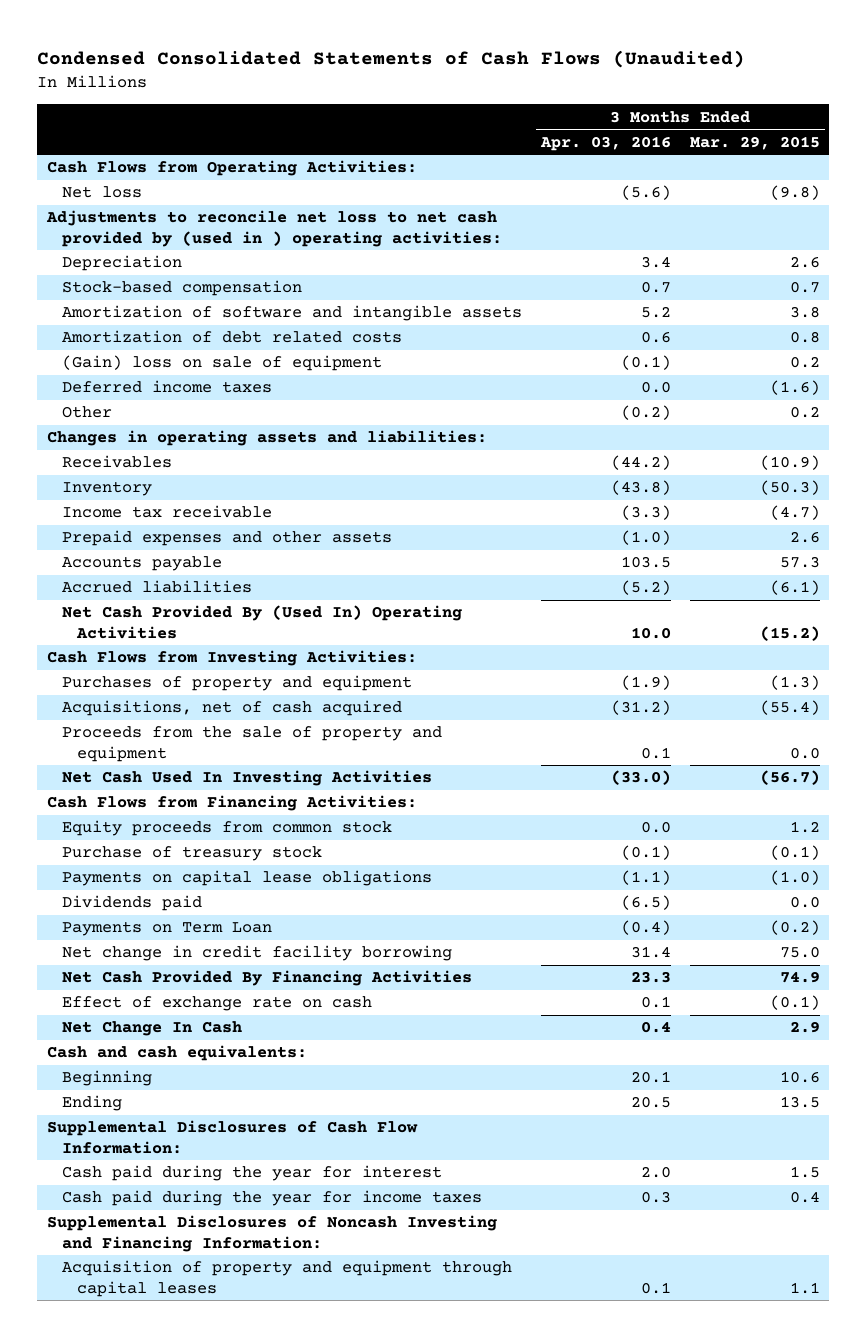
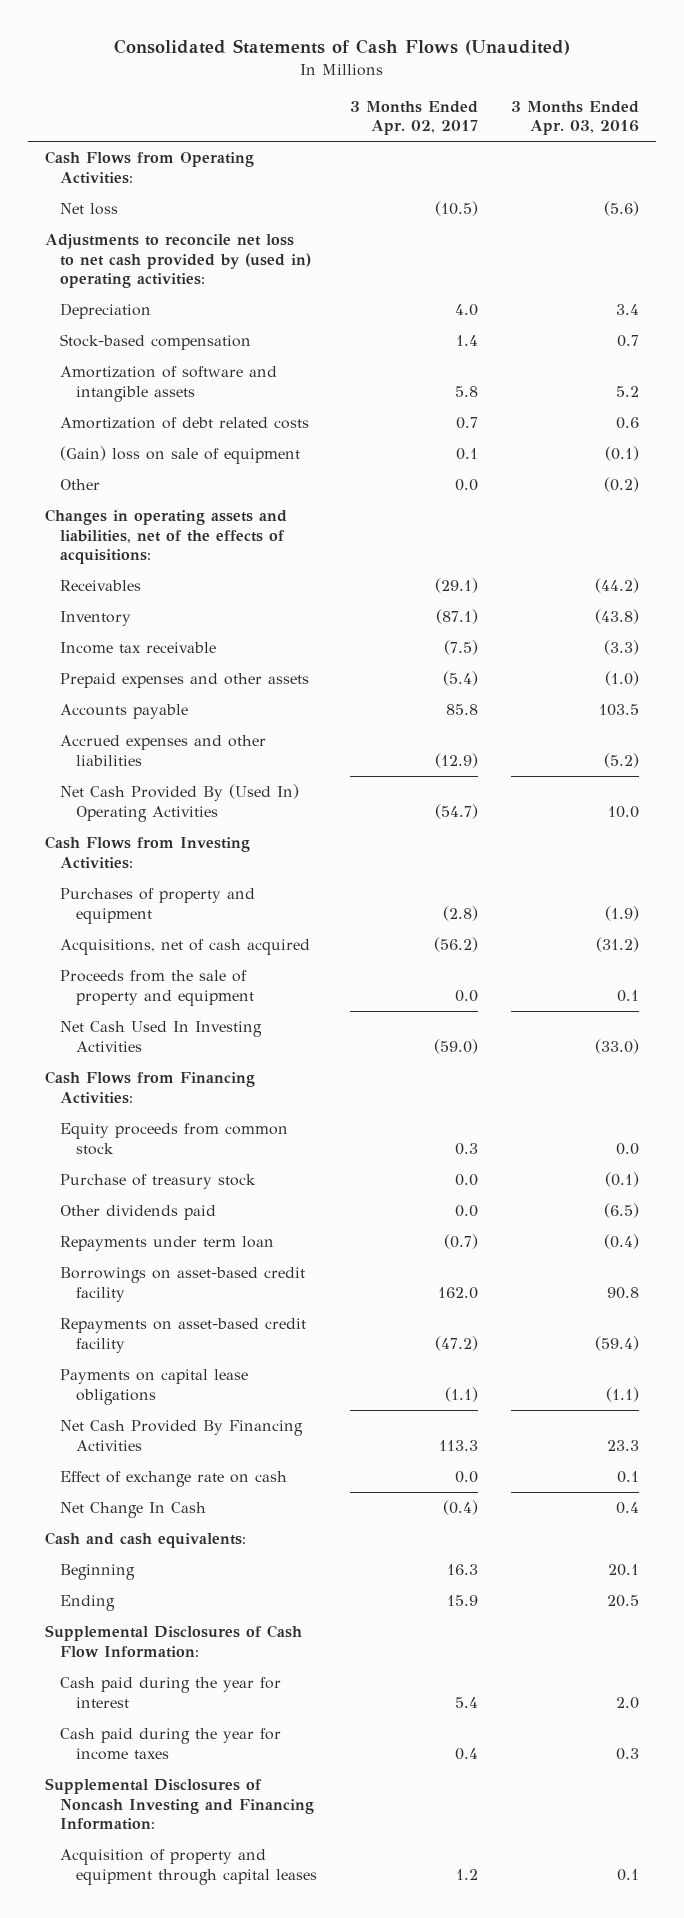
- Condensed Consolidated Statements of Cash Flows (Unaudited)
+ Consolidated Statements of Cash Flows (Unaudited)
- | 3 Months Ended Apr. 03, 2016 | 3 Months Ended Mar. 29, 2015
+ | 3 Months Ended Apr. 02, 2017 | 3 Months Ended Apr. 03, 2016
- Adjustments to reconcile net loss to net cash provided by (used in ) operating activities:
+ Adjustments to reconcile net loss to net cash provided by (used in) operating activities:
- Deferred income taxes | 0.0 | (1.6)
- Changes in operating assets and liabilities:
+ Changes in operating assets and liabilities, net of the effects of acquisitions:
- Accrued liabilities | (5.2) | (6.1)
+ Accrued expenses and other liabilities | (12.9) | (5.2)
+ Other dividends paid | 0.0 | (6.5)
+ Repayments under term loan | (0.7) | (0.4)
+ Borrowings on asset-based credit facility | 162.0 | 90.8
+ Repayments on asset-based credit facility | (47.2) | (59.4)
- Dividends paid | (6.5) | 0.0
- Payments on Term Loan | (0.4) | (0.2)
- Net change in credit facility borrowing | 31.4 | 75.0

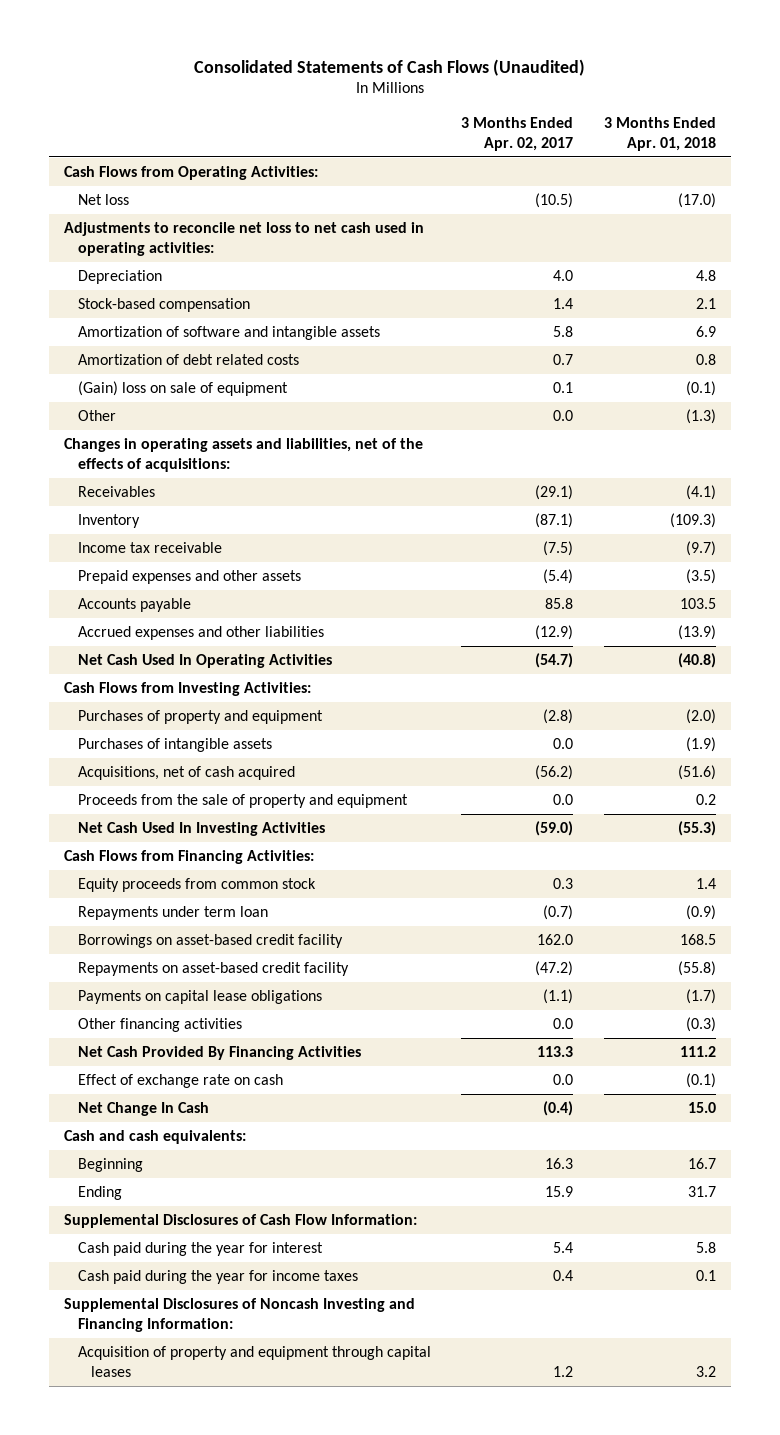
- | 3 Months Ended Apr. 02, 2017 | 3 Months Ended Apr. 03, 2016
+ | 3 Months Ended Apr. 02, 2017 | 3 Months Ended Apr. 01, 2018
- Adjustments to reconcile net loss to net cash provided by (used in) operating activities:
+ Adjustments to reconcile net loss to net cash used in operating activities:
- Net Cash Provided By (Used In) Operating Activities | (54.7) | 10.0
+ Net Cash Used In Operating Activities | (54.7) | (40.8)
+ Purchases of intangible assets | 0.0 | (1.9)
- Purchase of treasury stock | 0.0 | (0.1)
- Other dividends paid | 0.0 | (6.5)
+ Other financing activities | 0.0 | (0.3)

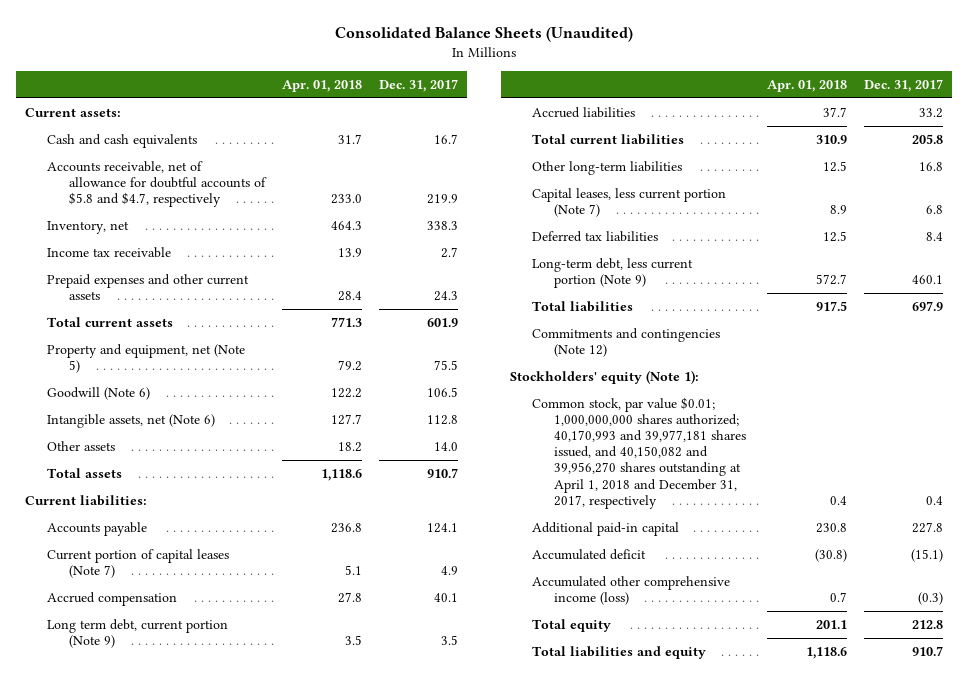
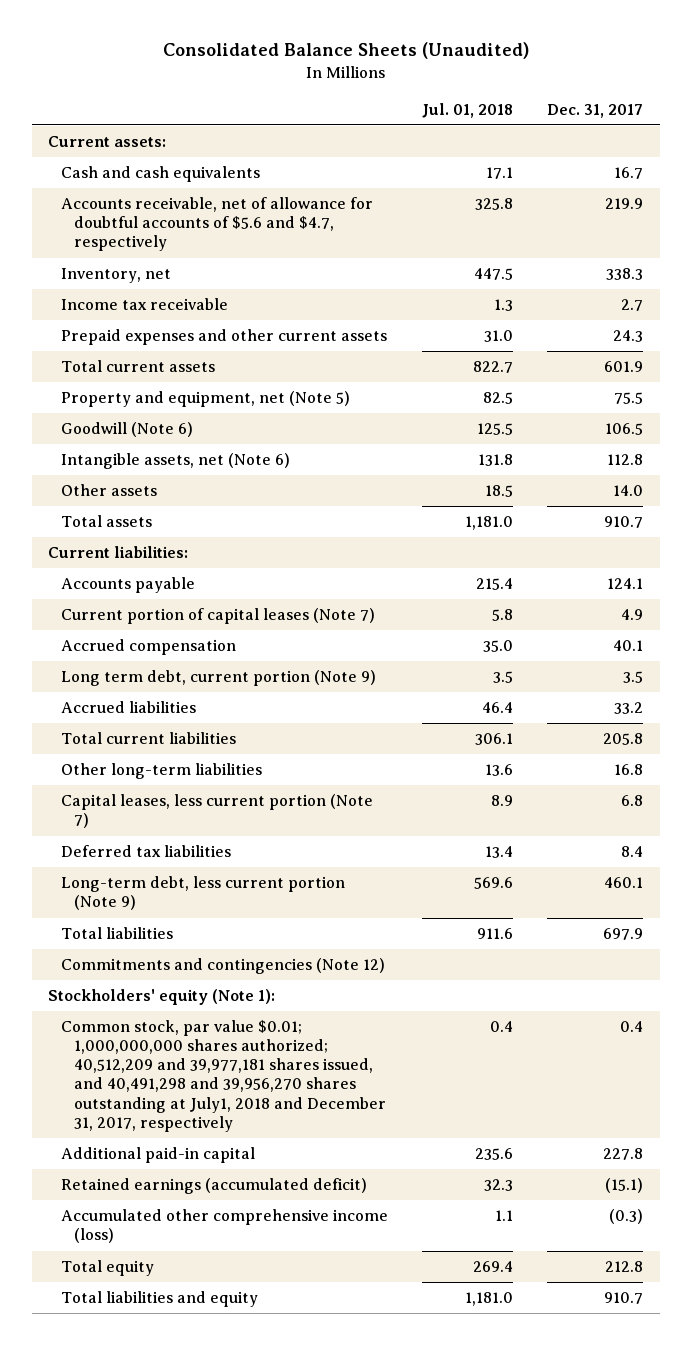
- | Apr. 01, 2018 | Dec. 31, 2017
+ | Jul. 01, 2018 | Dec. 31, 2017
- Accounts receivable, net of allowance for doubtful accounts of $5.8 and $4.7, respectively | 233.0 | 219.9
+ Accounts receivable, net of allowance for doubtful accounts of $5.6 and $4.7, respectively | 325.8 | 219.9
- Common stock, par value $0.01; 1,000,000,000 shares authorized; 40,170,993 and 39,977,181 shares issued, and 40,150,082 and 39,956,270 shares outstanding at April 1, 2018 and December 31, 2017, respectively | 0.4 | 0.4
+ Common stock, par value $0.01; 1,000,000,000 shares authorized; 40,512,209 and 39,977,181 shares issued, and 40,491,298 and 39,956,270 shares outstanding at July1, 2018 and December 31, 2017, respectively | 0.4 | 0.4
- Accumulated deficit | (30.8) | (15.1)
+ Retained earnings (accumulated deficit) | 32.3 | (15.1)

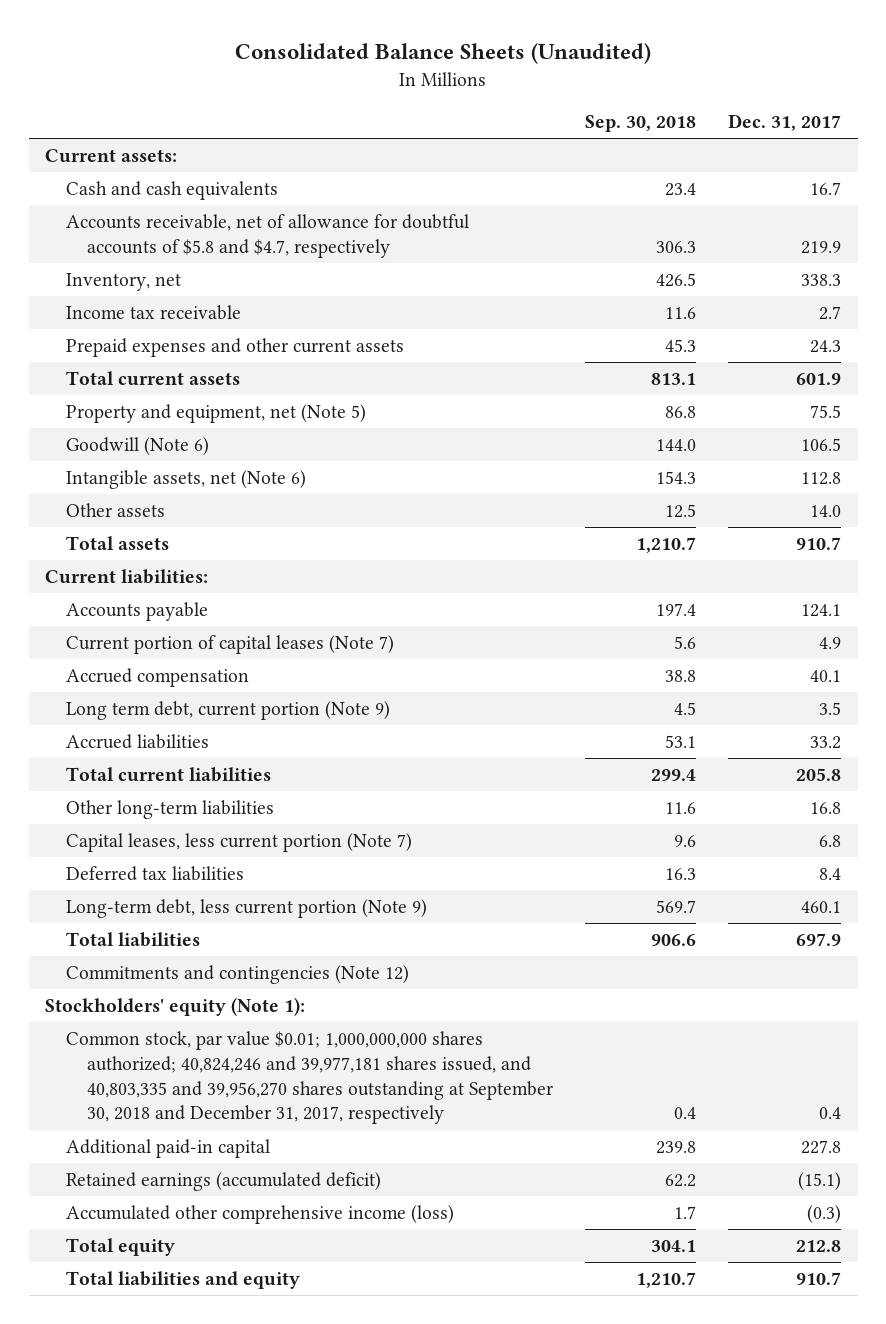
- | Jul. 01, 2018 | Dec. 31, 2017
+ | Sep. 30, 2018 | Dec. 31, 2017
- Accounts receivable, net of allowance for doubtful accounts of $5.6 and $4.7, respectively | 325.8 | 219.9
+ Accounts receivable, net of allowance for doubtful accounts of $5.8 and $4.7, respectively | 306.3 | 219.9
- Common stock, par value $0.01; 1,000,000,000 shares authorized; 40,512,209 and 39,977,181 shares issued, and 40,491,298 and 39,956,270 shares outstanding at July1, 2018 and December 31, 2017, respectively | 0.4 | 0.4
+ Common stock, par value $0.01; 1,000,000,000 shares authorized; 40,824,246 and 39,977,181 shares issued, and 40,803,335 and 39,956,270 shares outstanding at September 30, 2018 and December 31, 2017, respectively | 0.4 | 0.4

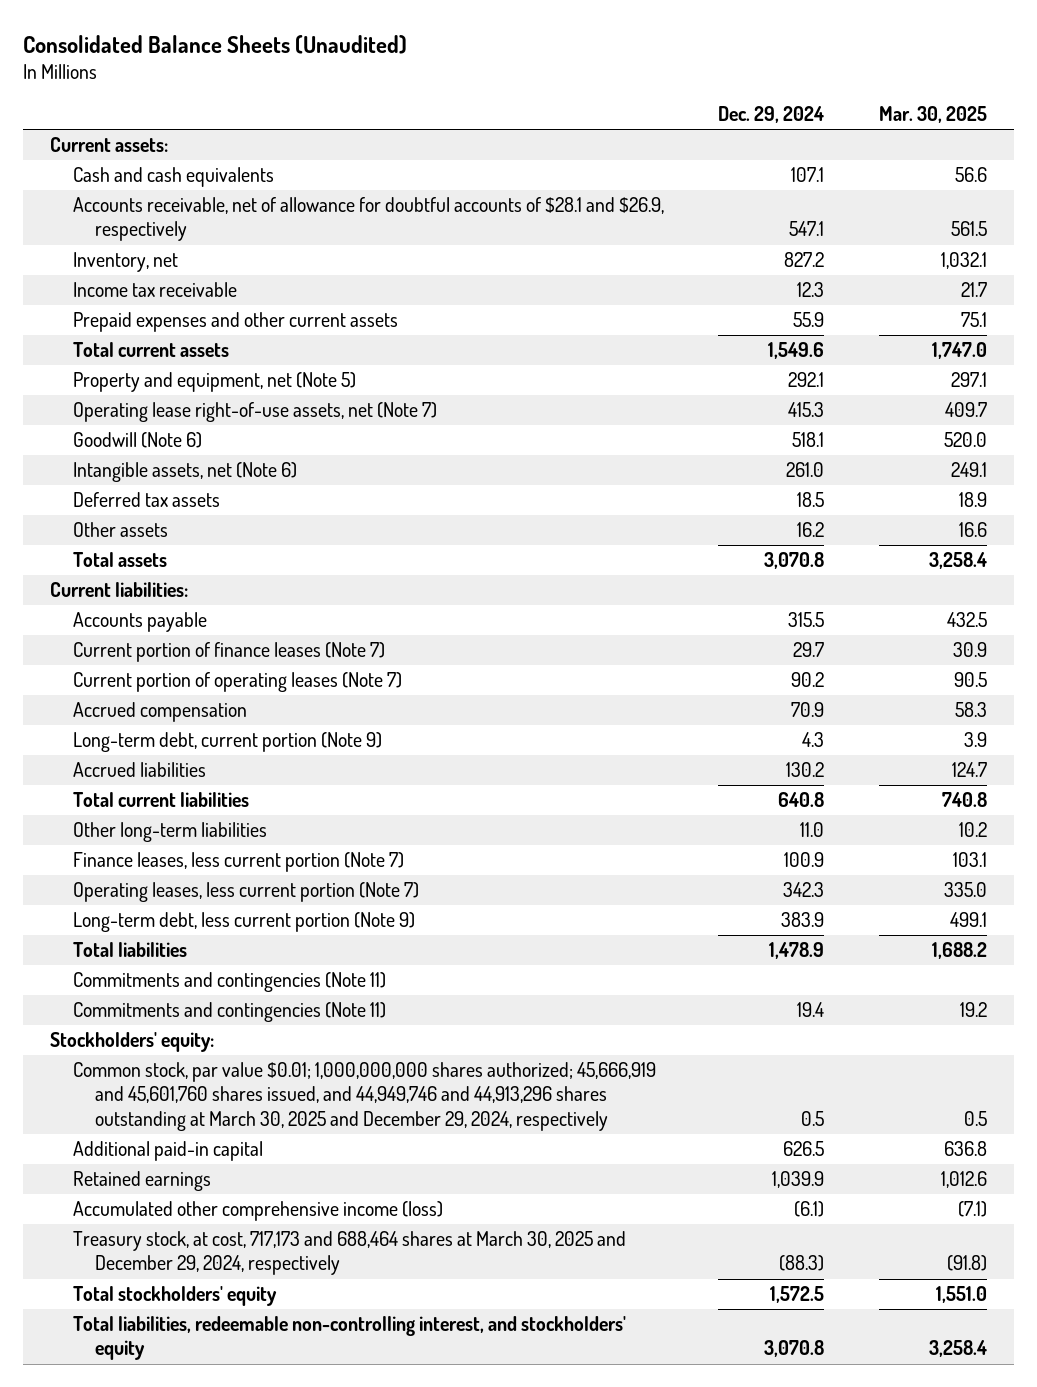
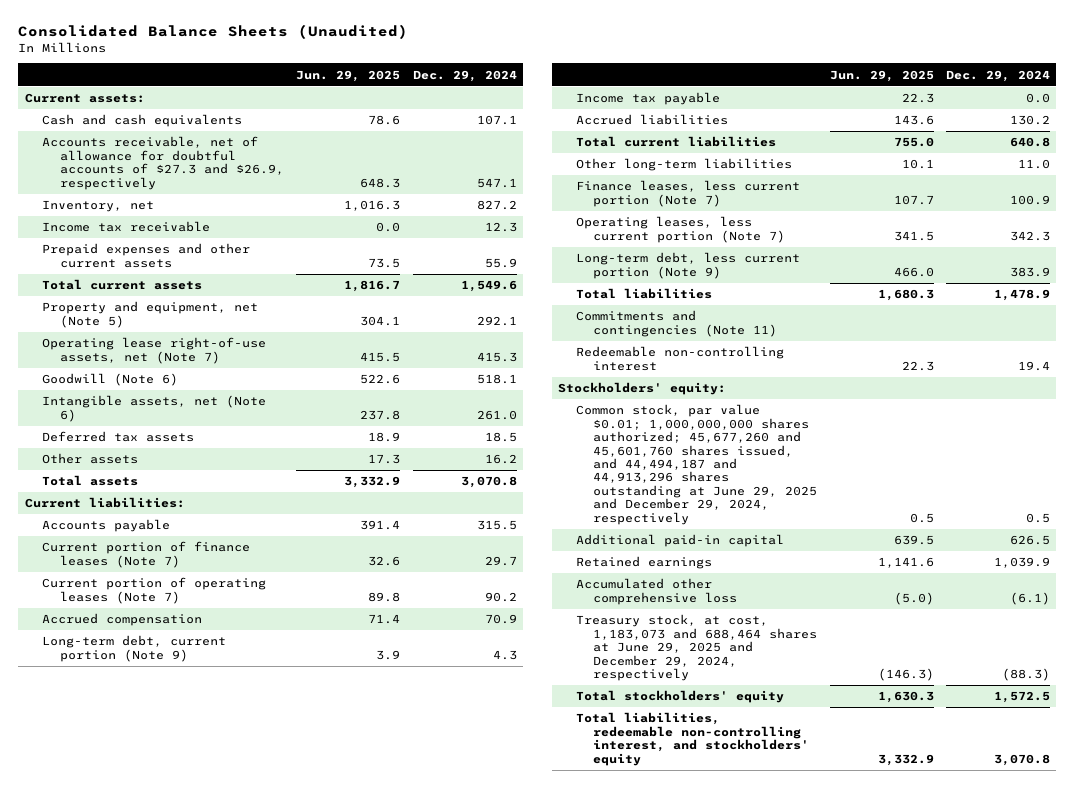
- | Dec. 29, 2024 | Mar. 30, 2025
+ | Jun. 29, 2025 | Dec. 29, 2024
- Accounts receivable, net of allowance for doubtful accounts of $28.1 and $26.9, respectively | 547.1 | 561.5
+ Accounts receivable, net of allowance for doubtful accounts of $27.3 and $26.9, respectively | 648.3 | 547.1
+ Income tax payable | 22.3 | 0.0
- Commitments and contingencies (Note 11) | 19.4 | 19.2
+ Redeemable non-controlling interest | 22.3 | 19.4
- Common stock, par value $0.01; 1,000,000,000 shares authorized; 45,666,919 and 45,601,760 shares issued, and 44,949,746 and 44,913,296 shares outstanding at March 30, 2025 and December 29, 2024, respectively | 0.5 | 0.5
+ Common stock, par value $0.01; 1,000,000,000 shares authorized; 45,677,260 and 45,601,760 shares issued, and 44,494,187 and 44,913,296 shares outstanding at June 29, 2025 and December 29, 2024, respectively | 0.5 | 0.5
- Accumulated other comprehensive income (loss) | (6.1) | (7.1)
- Treasury stock, at cost, 717,173 and 688,464 shares at March 30, 2025 and December 29, 2024, respectively | (88.3) | (91.8)
+ Accumulated other comprehensive loss | (5.0) | (6.1)
+ Treasury stock, at cost, 1,183,073 and 688,464 shares at June 29, 2025 and December 29, 2024, respectively | (146.3) | (88.3)

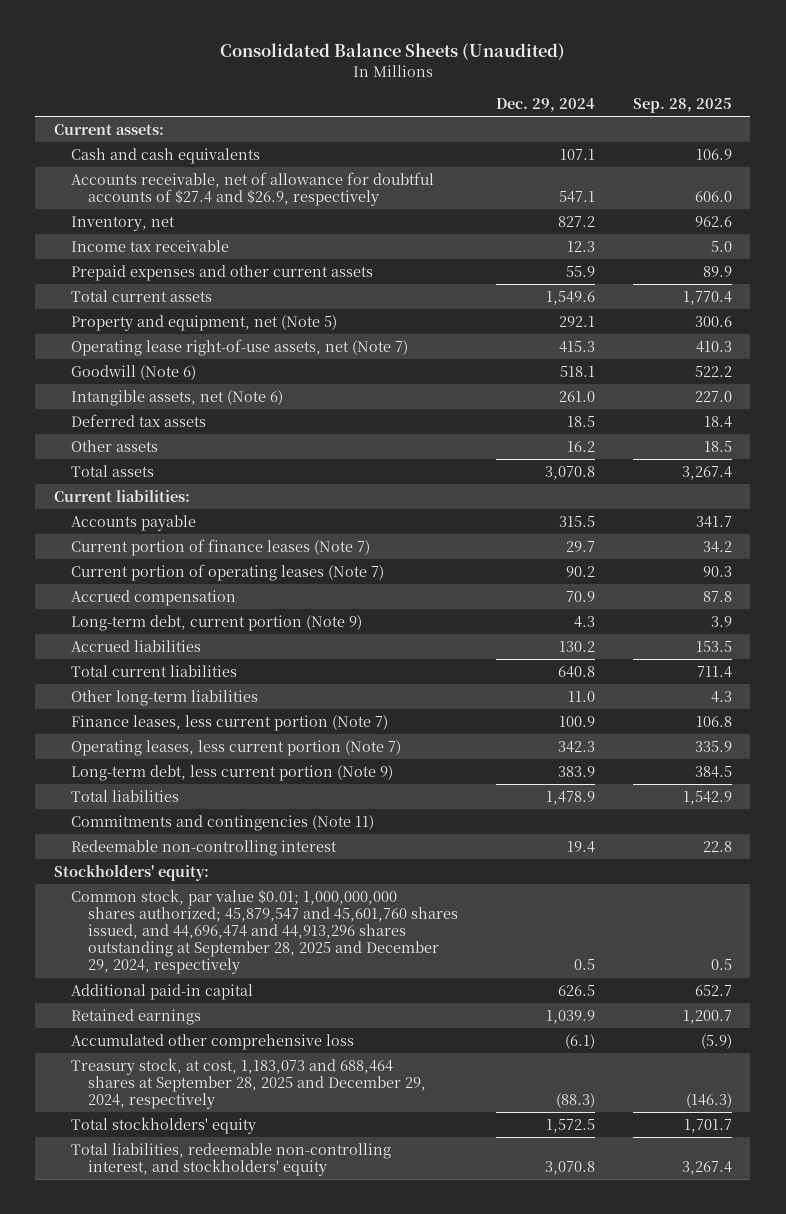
- | Jun. 29, 2025 | Dec. 29, 2024
+ | Dec. 29, 2024 | Sep. 28, 2025
- Accounts receivable, net of allowance for doubtful accounts of $27.3 and $26.9, respectively | 648.3 | 547.1
+ Accounts receivable, net of allowance for doubtful accounts of $27.4 and $26.9, respectively | 547.1 | 606.0
- Income tax payable | 22.3 | 0.0
- Common stock, par value $0.01; 1,000,000,000 shares authorized; 45,677,260 and 45,601,760 shares issued, and 44,494,187 and 44,913,296 shares outstanding at June 29, 2025 and December 29, 2024, respectively | 0.5 | 0.5
+ Common stock, par value $0.01; 1,000,000,000 shares authorized; 45,879,547 and 45,601,760 shares issued, and 44,696,474 and 44,913,296 shares outstanding at September 28, 2025 and December 29, 2024, respectively | 0.5 | 0.5
- Treasury stock, at cost, 1,183,073 and 688,464 shares at June 29, 2025 and December 29, 2024, respectively | (146.3) | (88.3)
+ Treasury stock, at cost, 1,183,073 and 688,464 shares at September 28, 2025 and December 29, 2024, respectively | (88.3) | (146.3)

